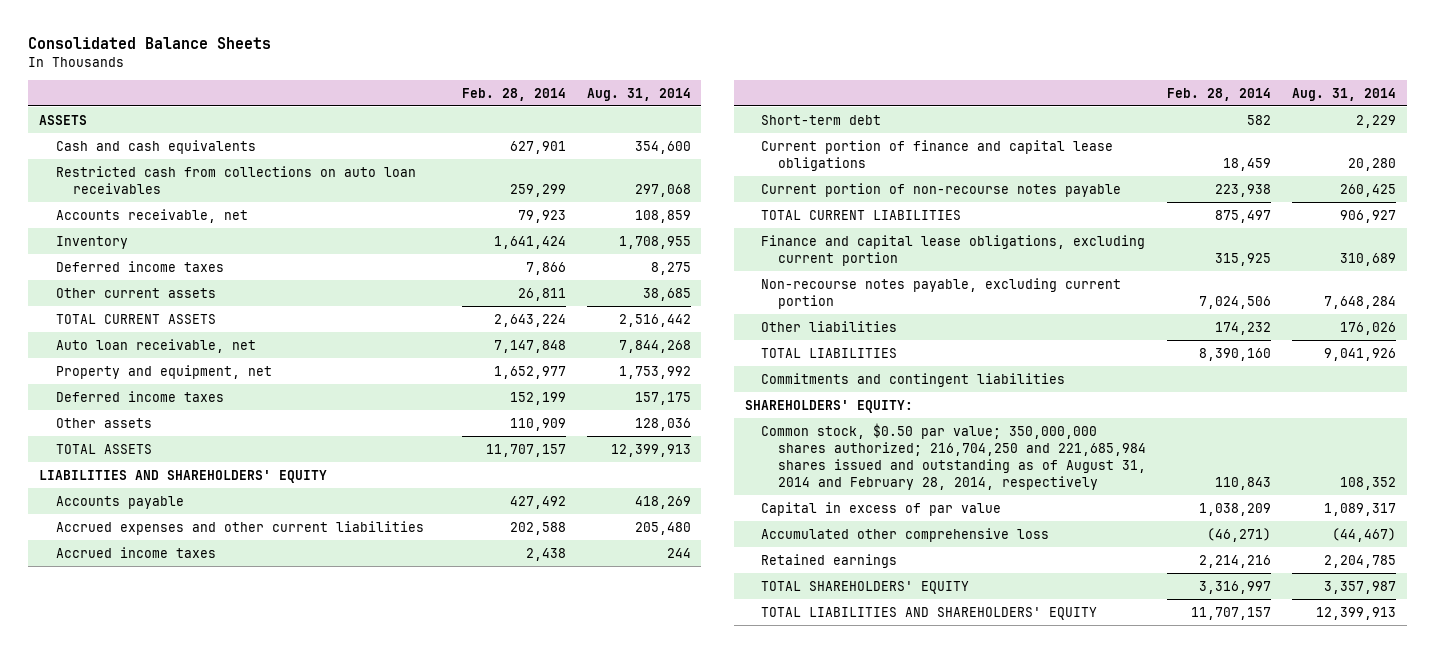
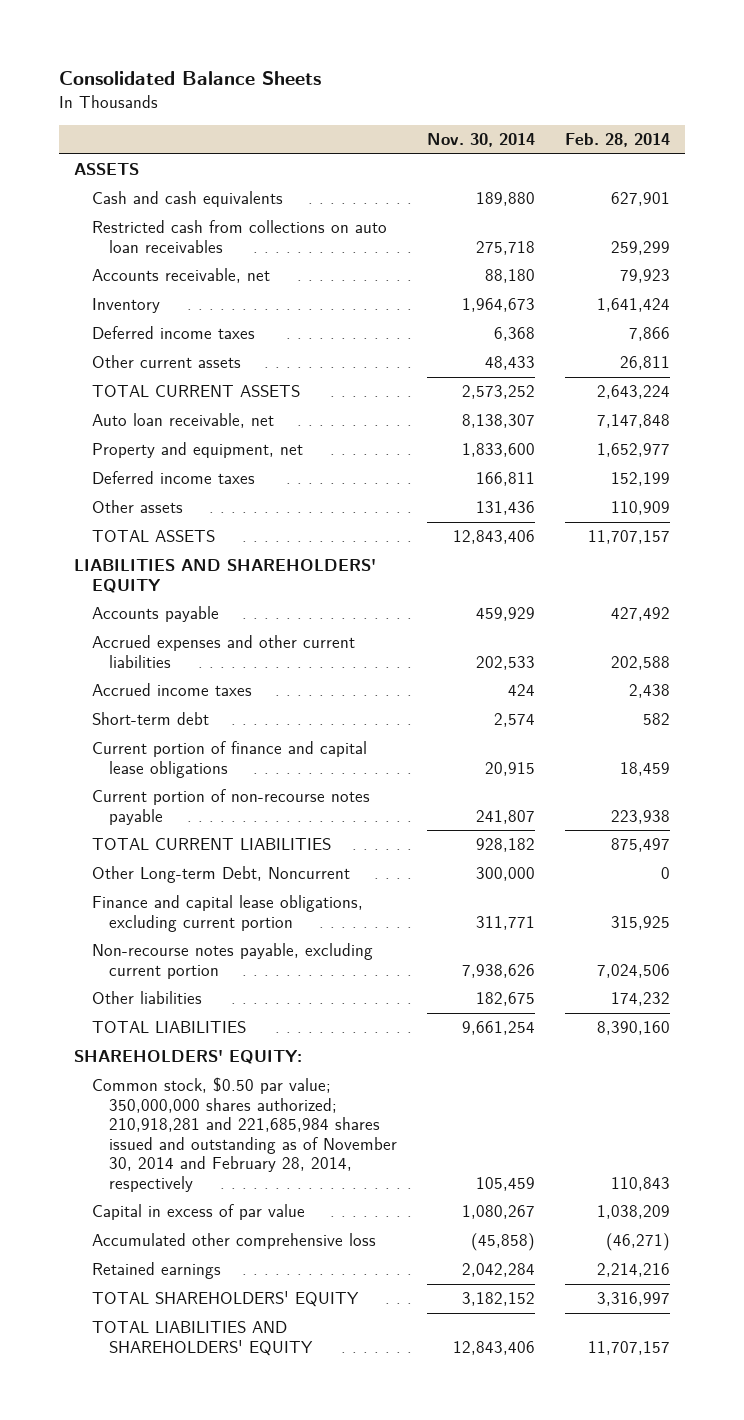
- | Feb. 28, 2014 | Aug. 31, 2014
+ | Nov. 30, 2014 | Feb. 28, 2014
+ Other Long-term Debt, Noncurrent | 300,000 | 0
- Commitments and contingent liabilities
- Common stock, $0.50 par value; 350,000,000 shares authorized; 216,704,250 and 221,685,984 shares issued and outstanding as of August 31, 2014 and February 28, 2014, respectively | 110,843 | 108,352
+ Common stock, $0.50 par value; 350,000,000 shares authorized; 210,918,281 and 221,685,984 shares issued and outstanding as of November 30, 2014 and February 28, 2014, respectively | 105,459 | 110,843

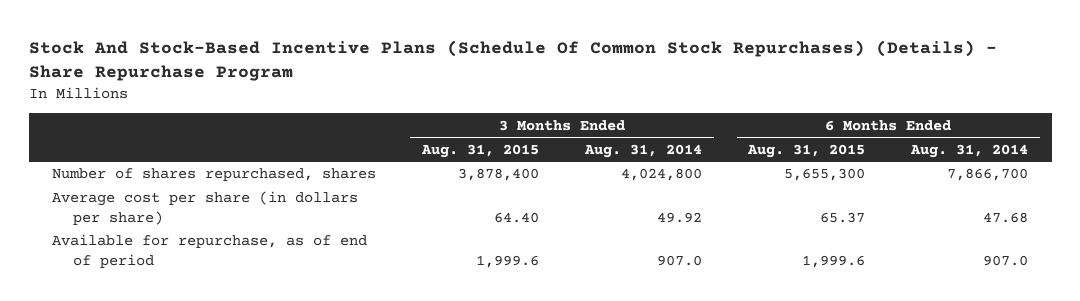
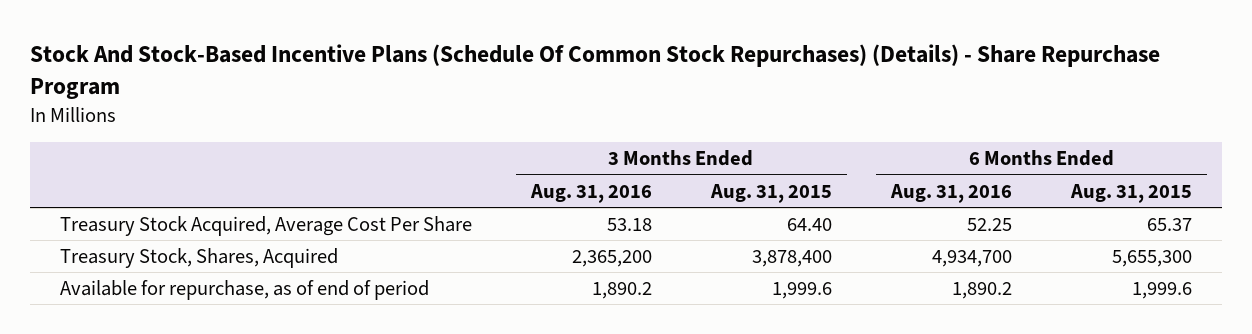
- | 3 Months Ended Aug. 31, 2015 | 3 Months Ended Aug. 31, 2014 | 6 Months Ended Aug. 31, 2015 | 6 Months Ended Aug. 31, 2014
+ | 3 Months Ended Aug. 31, 2016 | 3 Months Ended Aug. 31, 2015 | 6 Months Ended Aug. 31, 2016 | 6 Months Ended Aug. 31, 2015
- Number of shares repurchased, shares | 3,878,400 | 4,024,800 | 5,655,300 | 7,866,700
- Average cost per share (in dollars per share) | 64.40 | 49.92 | 65.37 | 47.68
+ Treasury Stock Acquired, Average Cost Per Share | 53.18 | 64.40 | 52.25 | 65.37
+ Treasury Stock, Shares, Acquired | 2,365,200 | 3,878,400 | 4,934,700 | 5,655,300

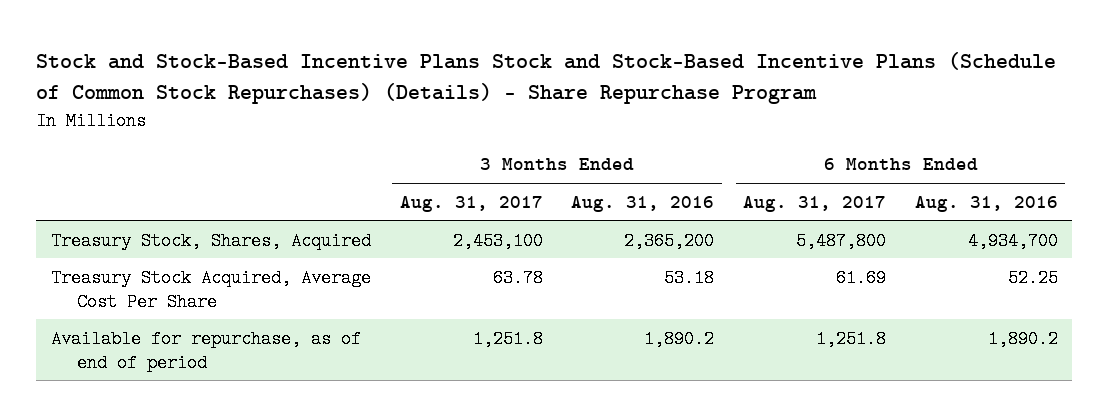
- Stock And Stock-Based Incentive Plans (Schedule Of Common Stock Repurchases) (Details) - Share Repurchase Program
+ Stock and Stock-Based Incentive Plans Stock and Stock-Based Incentive Plans (Schedule of Common Stock Repurchases) (Details) - Share Repurchase Program
- | 3 Months Ended Aug. 31, 2016 | 3 Months Ended Aug. 31, 2015 | 6 Months Ended Aug. 31, 2016 | 6 Months Ended Aug. 31, 2015
+ | 3 Months Ended Aug. 31, 2017 | 3 Months Ended Aug. 31, 2016 | 6 Months Ended Aug. 31, 2017 | 6 Months Ended Aug. 31, 2016
moved down: Treasury Stock Acquired, Average Cost Per Share | 63.78 | 53.18 | 61.69 | 52.25

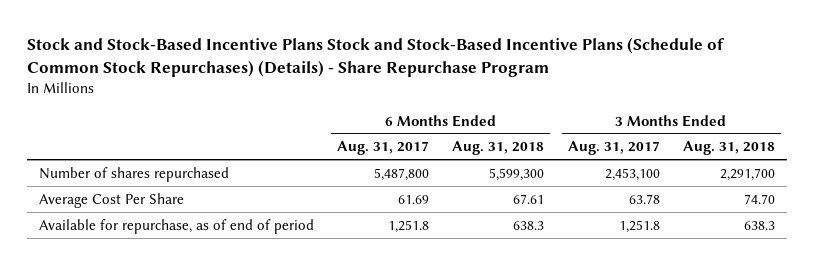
- | 3 Months Ended Aug. 31, 2017 | 3 Months Ended Aug. 31, 2016 | 6 Months Ended Aug. 31, 2017 | 6 Months Ended Aug. 31, 2016
+ | 6 Months Ended Aug. 31, 2017 | 6 Months Ended Aug. 31, 2018 | 3 Months Ended Aug. 31, 2017 | 3 Months Ended Aug. 31, 2018
- Treasury Stock, Shares, Acquired | 2,453,100 | 2,365,200 | 5,487,800 | 4,934,700
- Treasury Stock Acquired, Average Cost Per Share | 63.78 | 53.18 | 61.69 | 52.25
+ Number of shares repurchased | 5,487,800 | 5,599,300 | 2,453,100 | 2,291,700
+ Average Cost Per Share | 61.69 | 67.61 | 63.78 | 74.70

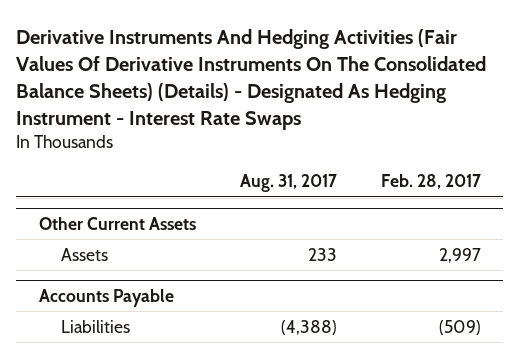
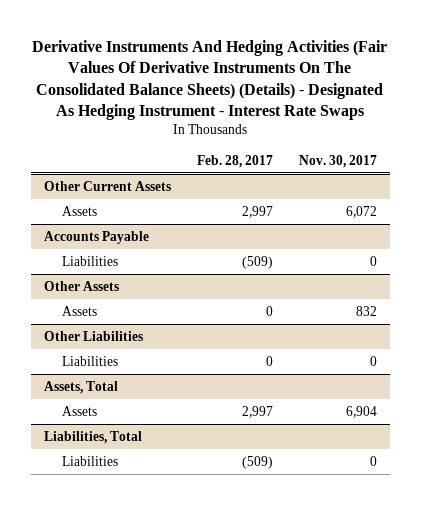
- | Aug. 31, 2017 | Feb. 28, 2017
+ | Feb. 28, 2017 | Nov. 30, 2017
+ Other Assets
+ Assets | 0 | 832
+ Other Liabilities
+ Liabilities | 0 | 0
+ Assets, Total
+ Assets | 2,997 | 6,904
+ Liabilities, Total
+ Liabilities | (509) | 0

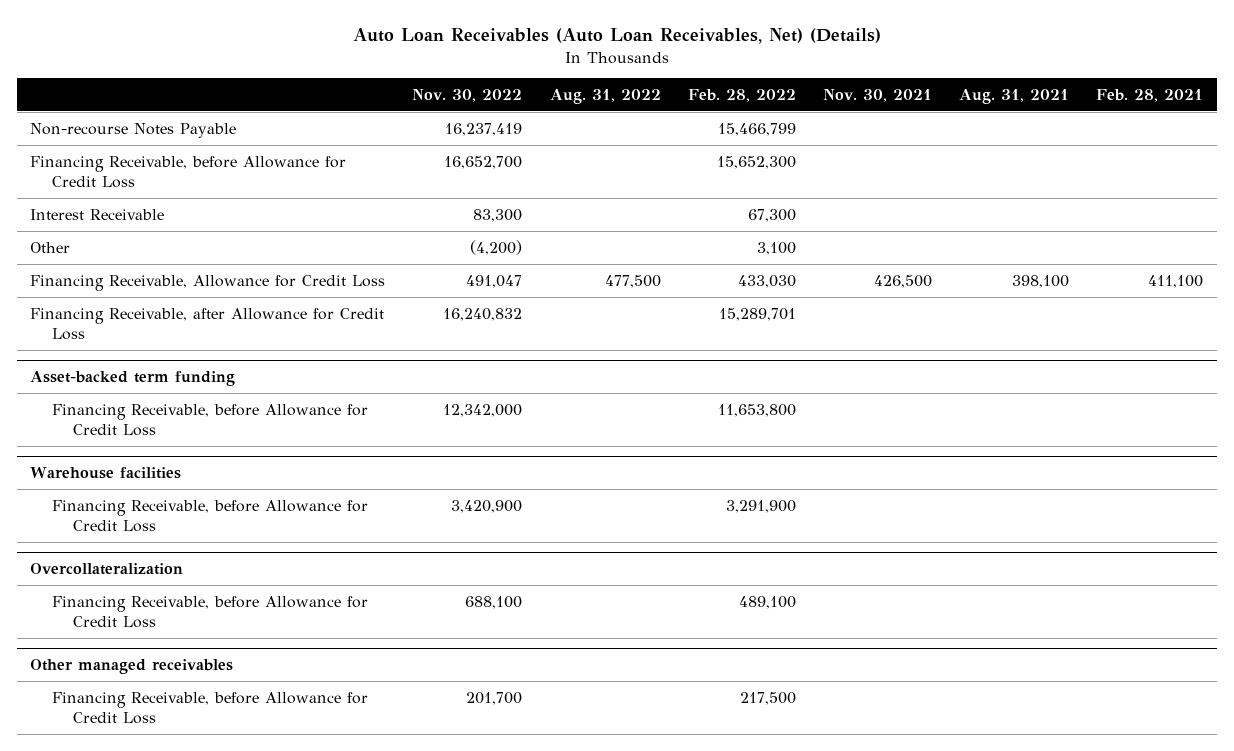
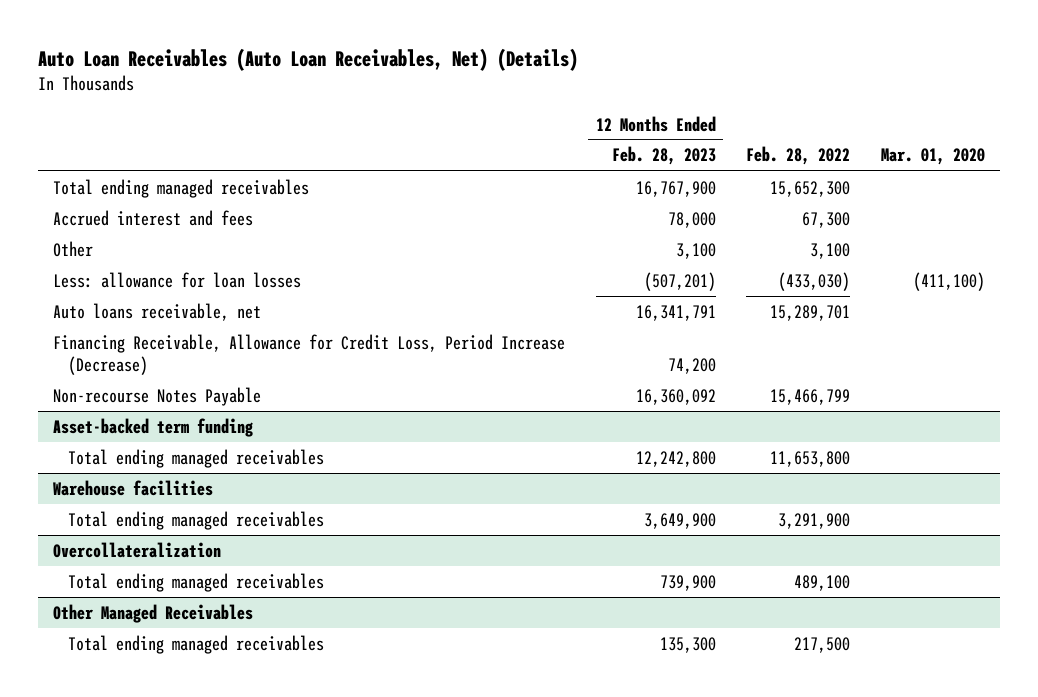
- | Nov. 30, 2022 | Aug. 31, 2022 | Feb. 28, 2022 | Nov. 30, 2021 | Aug. 31, 2021 | Feb. 28, 2021
+ | 12 Months Ended Feb. 28, 2023 | Feb. 28, 2022 | Mar. 01, 2020
- Financing Receivable, before Allowance for Credit Loss | 16,652,700 | | 15,652,300 | | |
- Interest Receivable | 83,300 | | 67,300 | | |
+ Total ending managed receivables | 16,767,900 | 15,652,300 |
+ Accrued interest and fees | 78,000 | 67,300 |
- Financing Receivable, Allowance for Credit Loss | 491,047 | 477,500 | 433,030 | 426,500 | 398,100 | 411,100
- Financing Receivable, after Allowance for Credit Loss | 16,240,832 | | 15,289,701 | | |
+ Less: allowance for loan losses | (507,201) | (433,030) | (411,100)
+ Auto loans receivable, net | 16,341,791 | 15,289,701 |
+ Financing Receivable, Allowance for Credit Loss, Period Increase (Decrease) | 74,200 | |
moved down: Non-recourse Notes Payable | 16,360,092 | 15,466,799 |
@ Asset-backed term funding
- Financing Receivable, before Allowance for Credit Loss | 12,342,000 | | 11,653,800 | | |
+ Total ending managed receivables | 12,242,800 | 11,653,800 |
@ Warehouse facilities
- Financing Receivable, before Allowance for Credit Loss | 3,420,900 | | 3,291,900 | | |
+ Total ending managed receivables | 3,649,900 | 3,291,900 |
@ Overcollateralization
- Financing Receivable, before Allowance for Credit Loss | 688,100 | | 489,100 | | |
- Other managed receivables
- Financing Receivable, before Allowance for Credit Loss | 201,700 | | 217,500 | | |
@ Overcollateralization
+ Total ending managed receivables | 739,900 | 489,100 |
+ Other Managed Receivables
+ Total ending managed receivables | 135,300 | 217,500 |

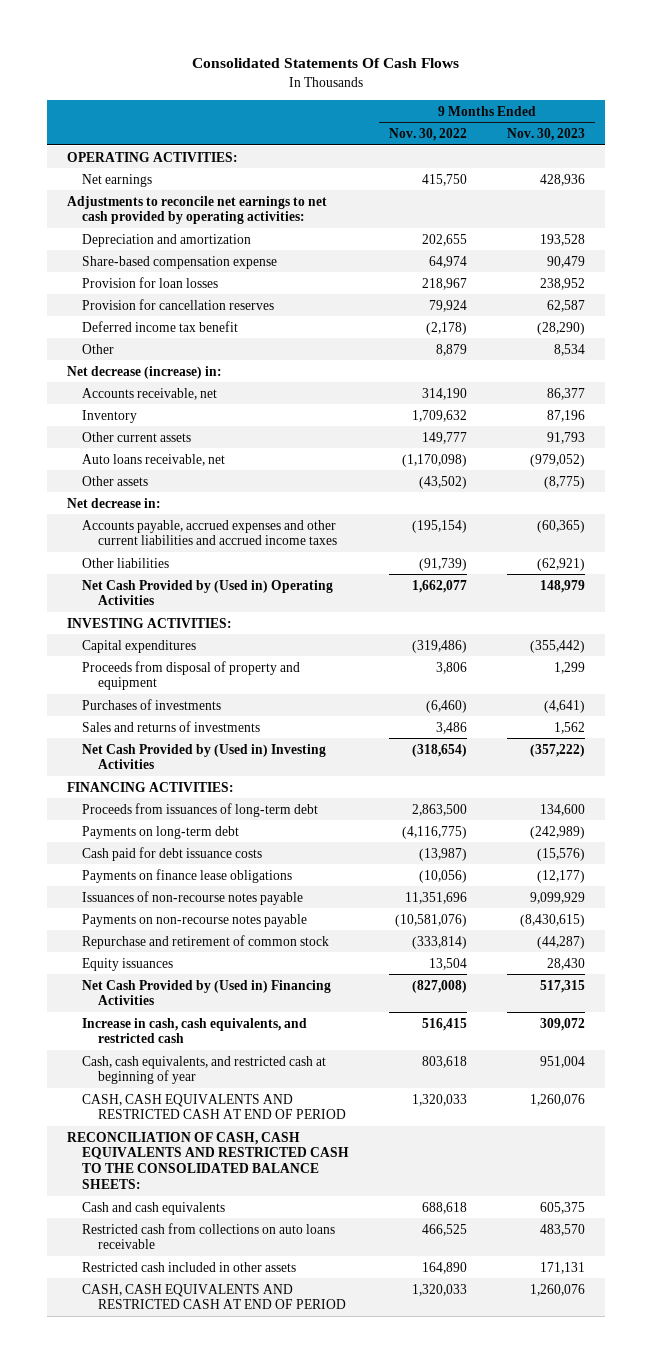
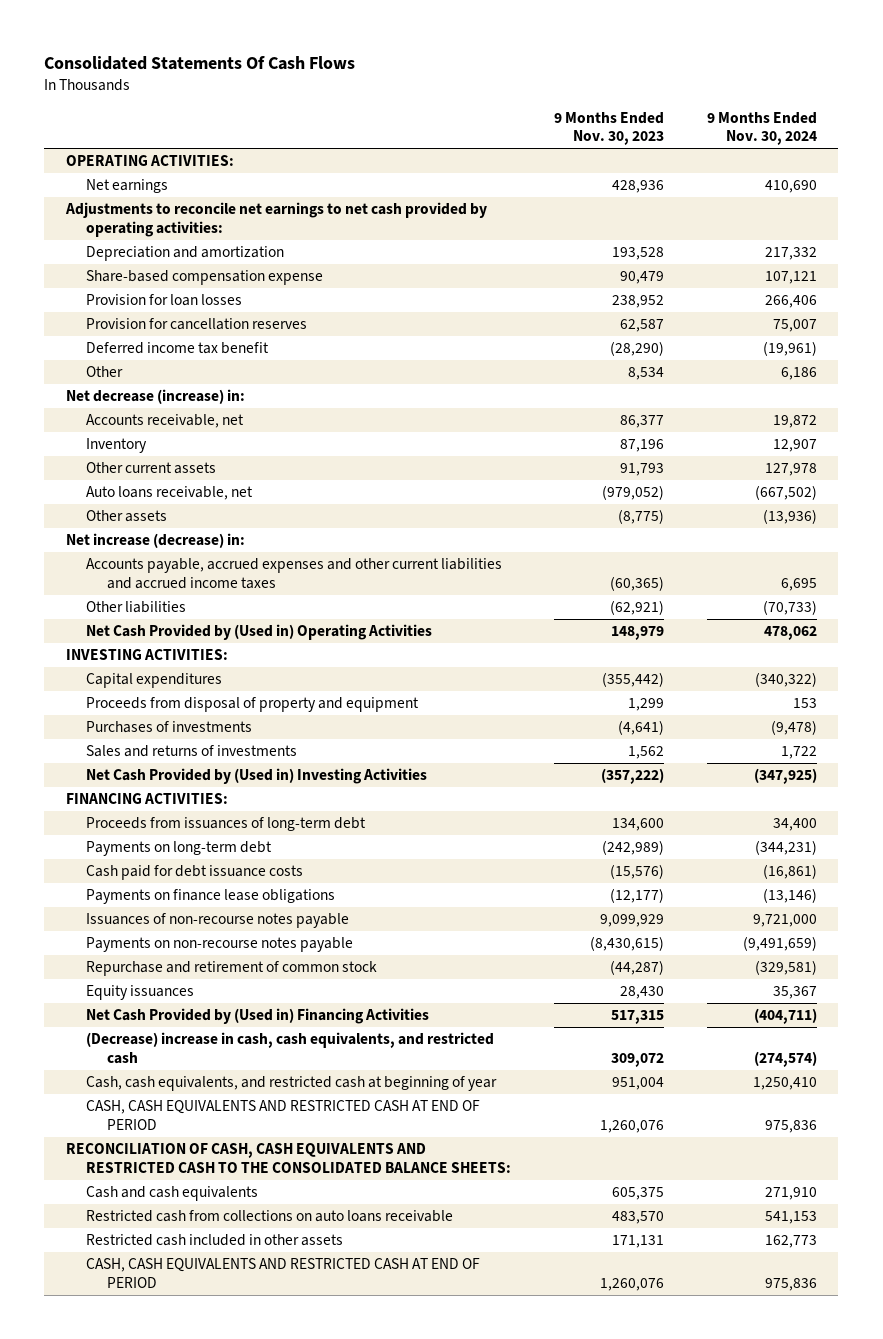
- | 9 Months Ended Nov. 30, 2022 | 9 Months Ended Nov. 30, 2023
+ | 9 Months Ended Nov. 30, 2023 | 9 Months Ended Nov. 30, 2024
- Net decrease in:
+ Net increase (decrease) in:
- Increase in cash, cash equivalents, and restricted cash | 516,415 | 309,072
+ (Decrease) increase in cash, cash equivalents, and restricted cash | 309,072 | (274,574)

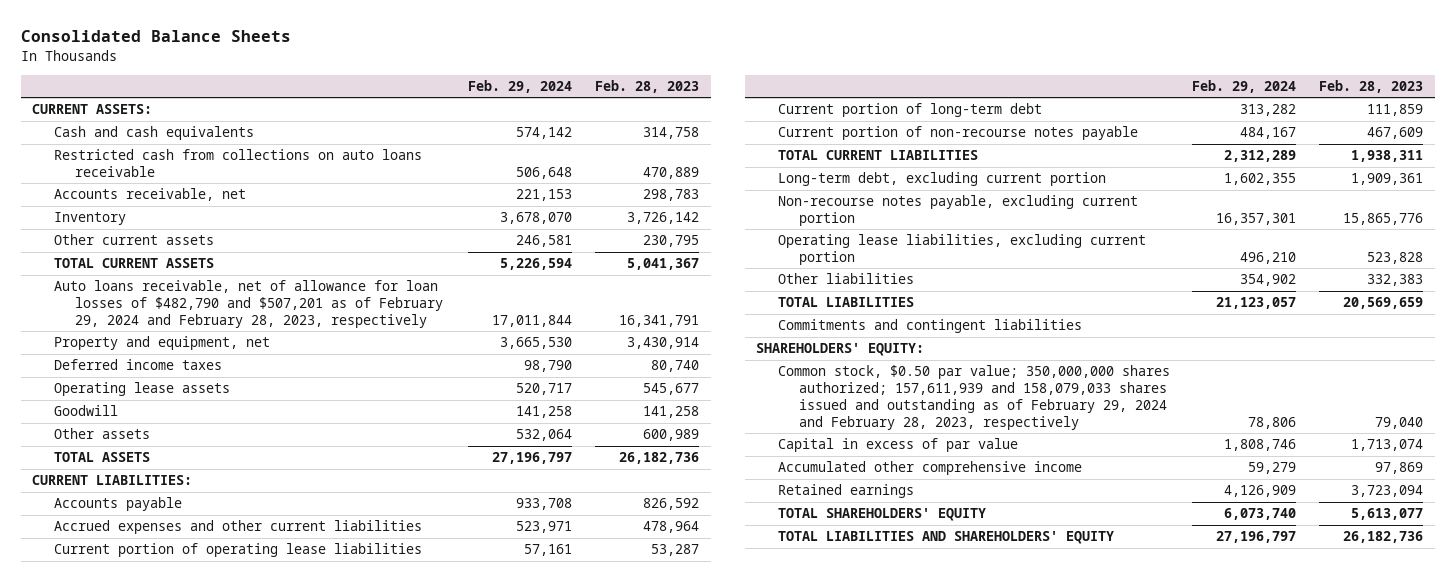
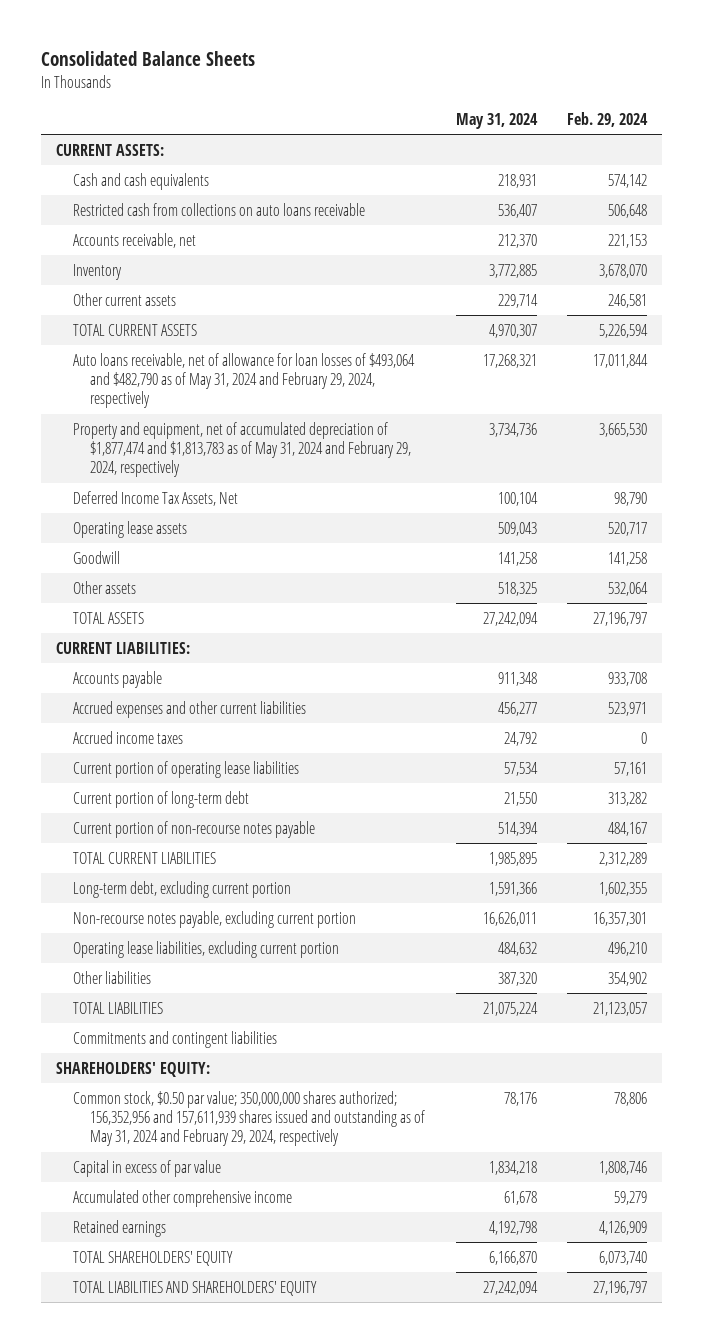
- | Feb. 29, 2024 | Feb. 28, 2023
+ | May 31, 2024 | Feb. 29, 2024
- Auto loans receivable, net of allowance for loan losses of $482,790 and $507,201 as of February 29, 2024 and February 28, 2023, respectively | 17,011,844 | 16,341,791
- Property and equipment, net | 3,665,530 | 3,430,914
- Deferred income taxes | 98,790 | 80,740
+ Auto loans receivable, net of allowance for loan losses of $493,064 and $482,790 as of May 31, 2024 and February 29, 2024, respectively | 17,268,321 | 17,011,844
+ Property and equipment, net of accumulated depreciation of $1,877,474 and $1,813,783 as of May 31, 2024 and February 29, 2024, respectively | 3,734,736 | 3,665,530
+ Deferred Income Tax Assets, Net | 100,104 | 98,790
+ Accrued income taxes | 24,792 | 0
- Common stock, $0.50 par value; 350,000,000 shares authorized; 157,611,939 and 158,079,033 shares issued and outstanding as of February 29, 2024 and February 28, 2023, respectively | 78,806 | 79,040
+ Common stock, $0.50 par value; 350,000,000 shares authorized; 156,352,956 and 157,611,939 shares issued and outstanding as of May 31, 2024 and February 29, 2024, respectively | 78,176 | 78,806

